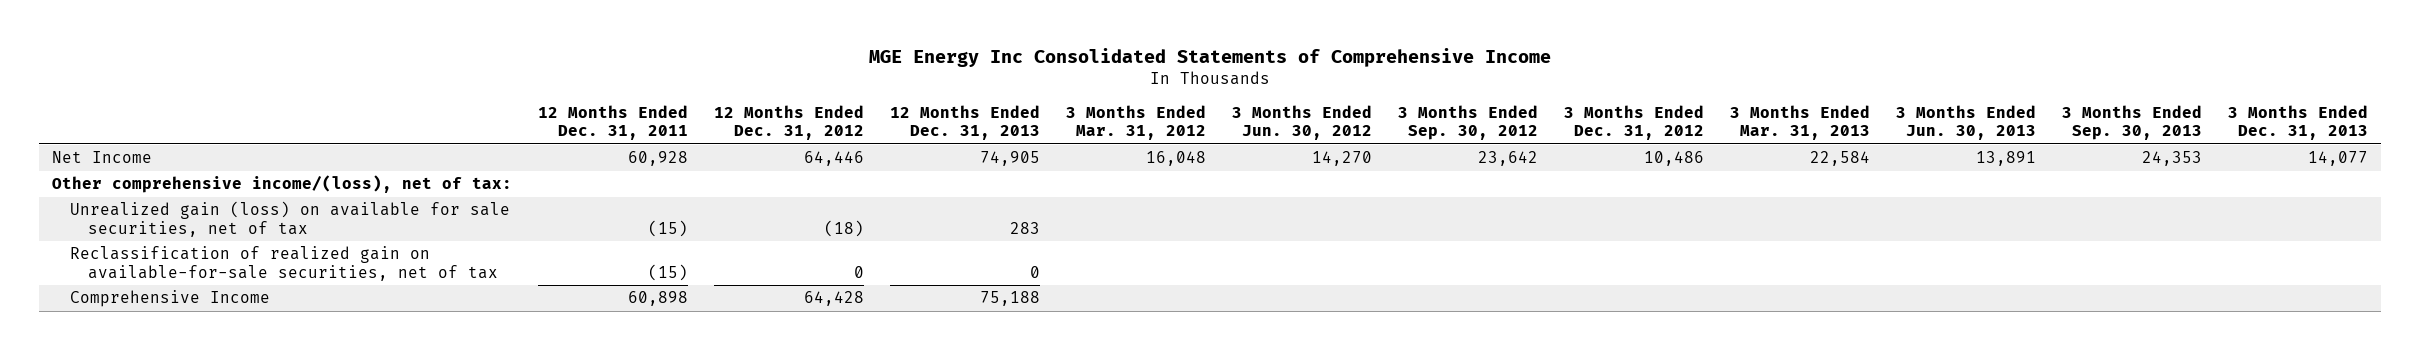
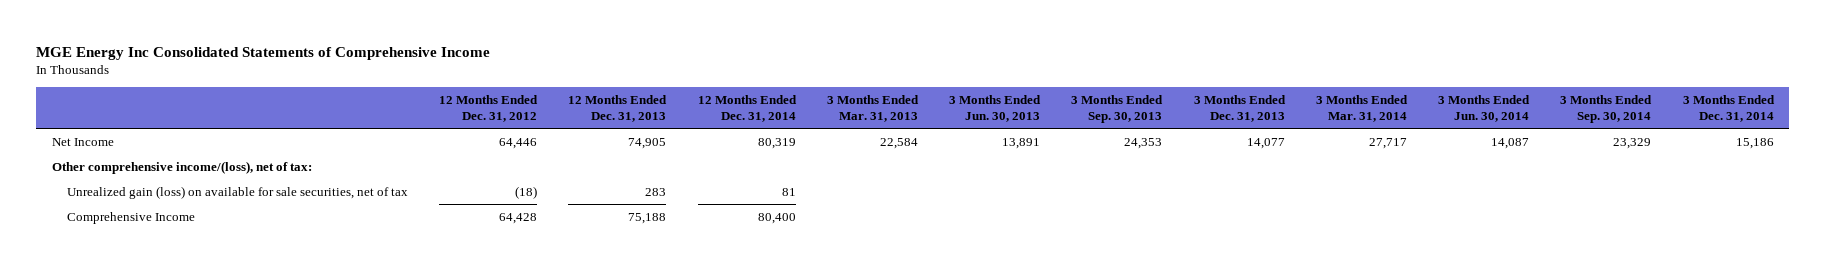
- | 12 Months Ended Dec. 31, 2011 | 12 Months Ended Dec. 31, 2012 | 12 Months Ended Dec. 31, 2013 | 3 Months Ended Mar. 31, 2012 | 3 Months Ended Jun. 30, 2012 | 3 Months Ended Sep. 30, 2012 | 3 Months Ended Dec. 31, 2012 | 3 Months Ended Mar. 31, 2013 | 3 Months Ended Jun. 30, 2013 | 3 Months Ended Sep. 30, 2013 | 3 Months Ended Dec. 31, 2013
+ | 12 Months Ended Dec. 31, 2012 | 12 Months Ended Dec. 31, 2013 | 12 Months Ended Dec. 31, 2014 | 3 Months Ended Mar. 31, 2013 | 3 Months Ended Jun. 30, 2013 | 3 Months Ended Sep. 30, 2013 | 3 Months Ended Dec. 31, 2013 | 3 Months Ended Mar. 31, 2014 | 3 Months Ended Jun. 30, 2014 | 3 Months Ended Sep. 30, 2014 | 3 Months Ended Dec. 31, 2014
- Reclassification of realized gain on available-for-sale securities, net of tax | (15) | 0 | 0 | | | | | | | |

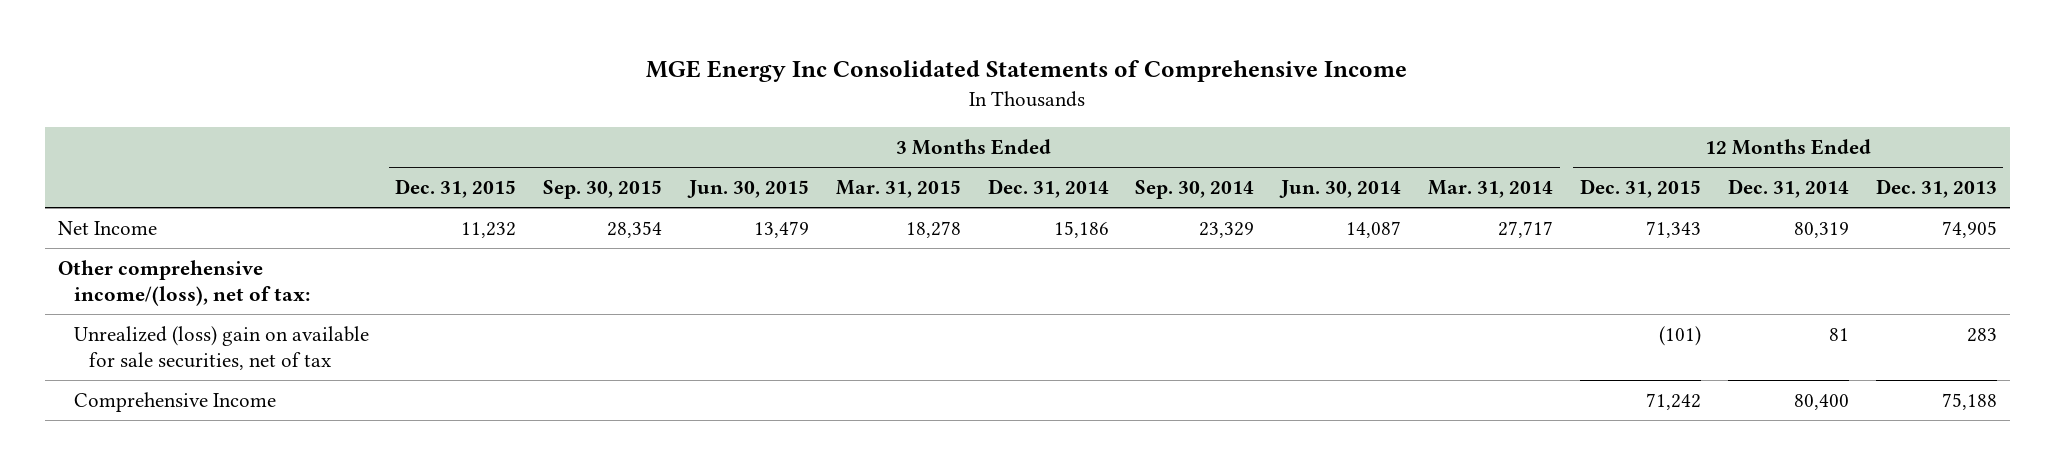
- | 12 Months Ended Dec. 31, 2012 | 12 Months Ended Dec. 31, 2013 | 12 Months Ended Dec. 31, 2014 | 3 Months Ended Mar. 31, 2013 | 3 Months Ended Jun. 30, 2013 | 3 Months Ended Sep. 30, 2013 | 3 Months Ended Dec. 31, 2013 | 3 Months Ended Mar. 31, 2014 | 3 Months Ended Jun. 30, 2014 | 3 Months Ended Sep. 30, 2014 | 3 Months Ended Dec. 31, 2014
+ | 3 Months Ended Dec. 31, 2015 | 3 Months Ended Sep. 30, 2015 | 3 Months Ended Jun. 30, 2015 | 3 Months Ended Mar. 31, 2015 | 3 Months Ended Dec. 31, 2014 | 3 Months Ended Sep. 30, 2014 | 3 Months Ended Jun. 30, 2014 | 3 Months Ended Mar. 31, 2014 | 12 Months Ended Dec. 31, 2015 | 12 Months Ended Dec. 31, 2014 | 12 Months Ended Dec. 31, 2013
- Unrealized gain (loss) on available for sale securities, net of tax | (18) | 283 | 81 | | | | | | | |
+ Unrealized (loss) gain on available for sale securities, net of tax | | | | | | | | | (101) | 81 | 283

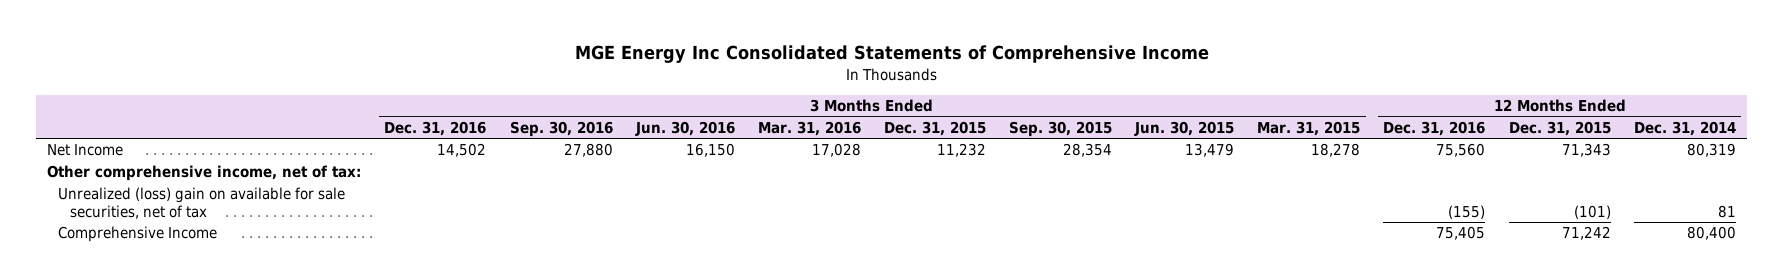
- | 3 Months Ended Dec. 31, 2015 | 3 Months Ended Sep. 30, 2015 | 3 Months Ended Jun. 30, 2015 | 3 Months Ended Mar. 31, 2015 | 3 Months Ended Dec. 31, 2014 | 3 Months Ended Sep. 30, 2014 | 3 Months Ended Jun. 30, 2014 | 3 Months Ended Mar. 31, 2014 | 12 Months Ended Dec. 31, 2015 | 12 Months Ended Dec. 31, 2014 | 12 Months Ended Dec. 31, 2013
+ | 3 Months Ended Dec. 31, 2016 | 3 Months Ended Sep. 30, 2016 | 3 Months Ended Jun. 30, 2016 | 3 Months Ended Mar. 31, 2016 | 3 Months Ended Dec. 31, 2015 | 3 Months Ended Sep. 30, 2015 | 3 Months Ended Jun. 30, 2015 | 3 Months Ended Mar. 31, 2015 | 12 Months Ended Dec. 31, 2016 | 12 Months Ended Dec. 31, 2015 | 12 Months Ended Dec. 31, 2014
- Other comprehensive income/(loss), net of tax:
+ Other comprehensive income, net of tax:

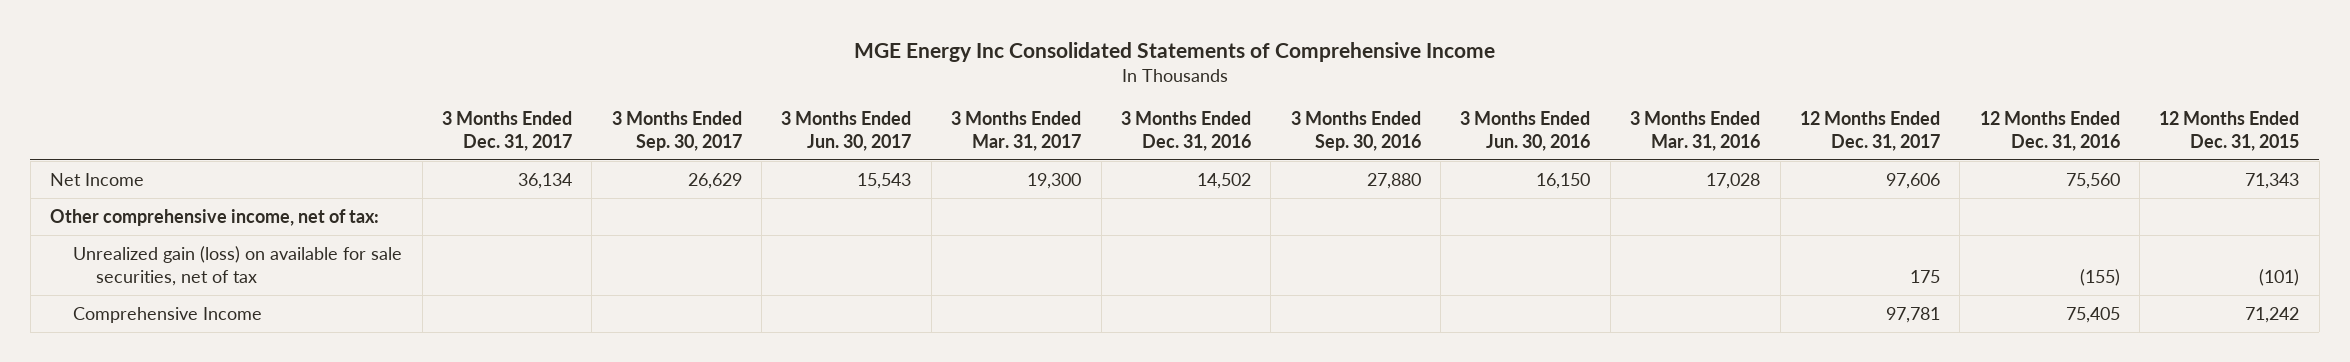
- | 3 Months Ended Dec. 31, 2016 | 3 Months Ended Sep. 30, 2016 | 3 Months Ended Jun. 30, 2016 | 3 Months Ended Mar. 31, 2016 | 3 Months Ended Dec. 31, 2015 | 3 Months Ended Sep. 30, 2015 | 3 Months Ended Jun. 30, 2015 | 3 Months Ended Mar. 31, 2015 | 12 Months Ended Dec. 31, 2016 | 12 Months Ended Dec. 31, 2015 | 12 Months Ended Dec. 31, 2014
+ | 3 Months Ended Dec. 31, 2017 | 3 Months Ended Sep. 30, 2017 | 3 Months Ended Jun. 30, 2017 | 3 Months Ended Mar. 31, 2017 | 3 Months Ended Dec. 31, 2016 | 3 Months Ended Sep. 30, 2016 | 3 Months Ended Jun. 30, 2016 | 3 Months Ended Mar. 31, 2016 | 12 Months Ended Dec. 31, 2017 | 12 Months Ended Dec. 31, 2016 | 12 Months Ended Dec. 31, 2015
- Unrealized (loss) gain on available for sale securities, net of tax | | | | | | | | | (155) | (101) | 81
+ Unrealized gain (loss) on available for sale securities, net of tax | | | | | | | | | 175 | (155) | (101)

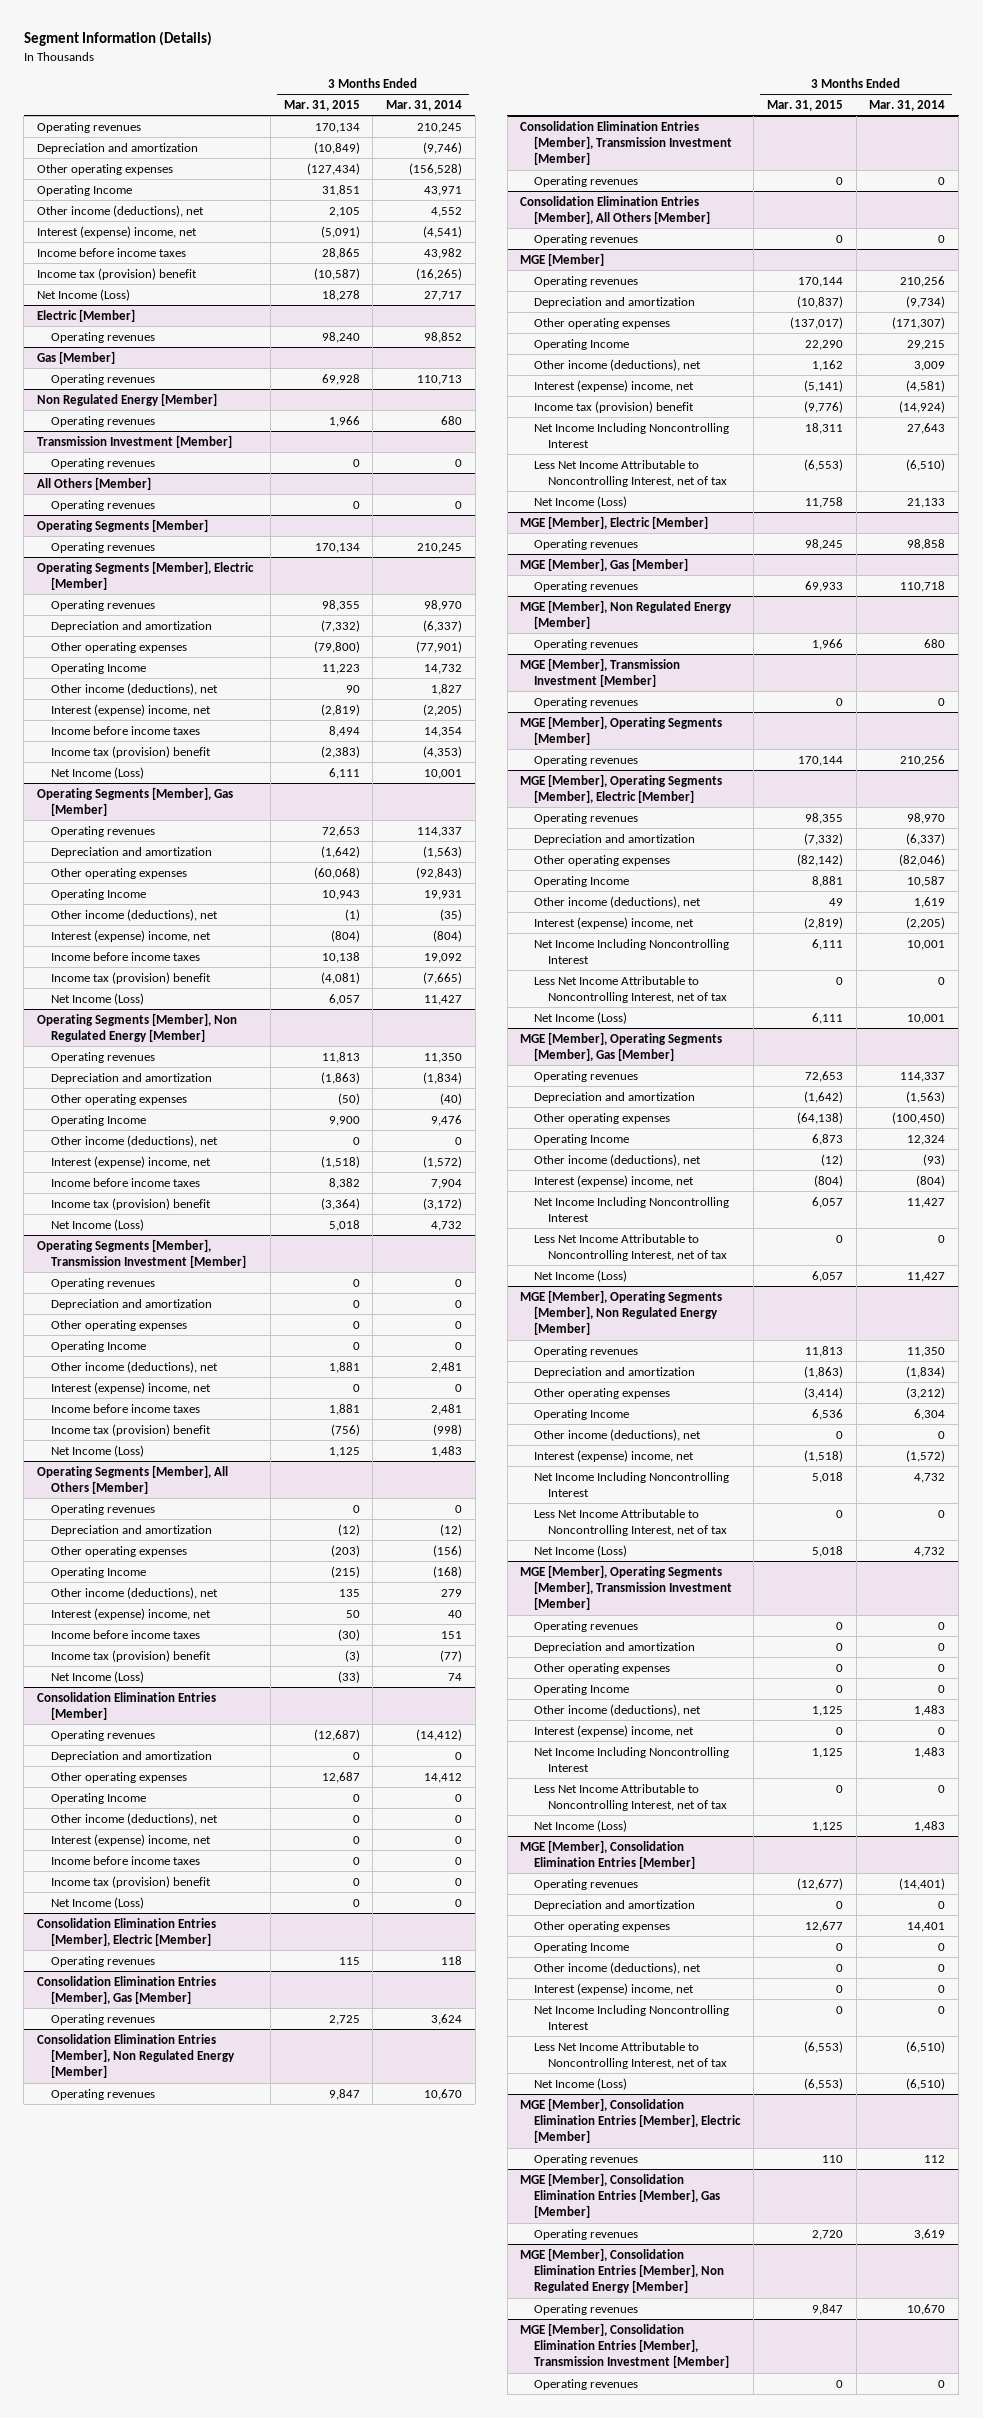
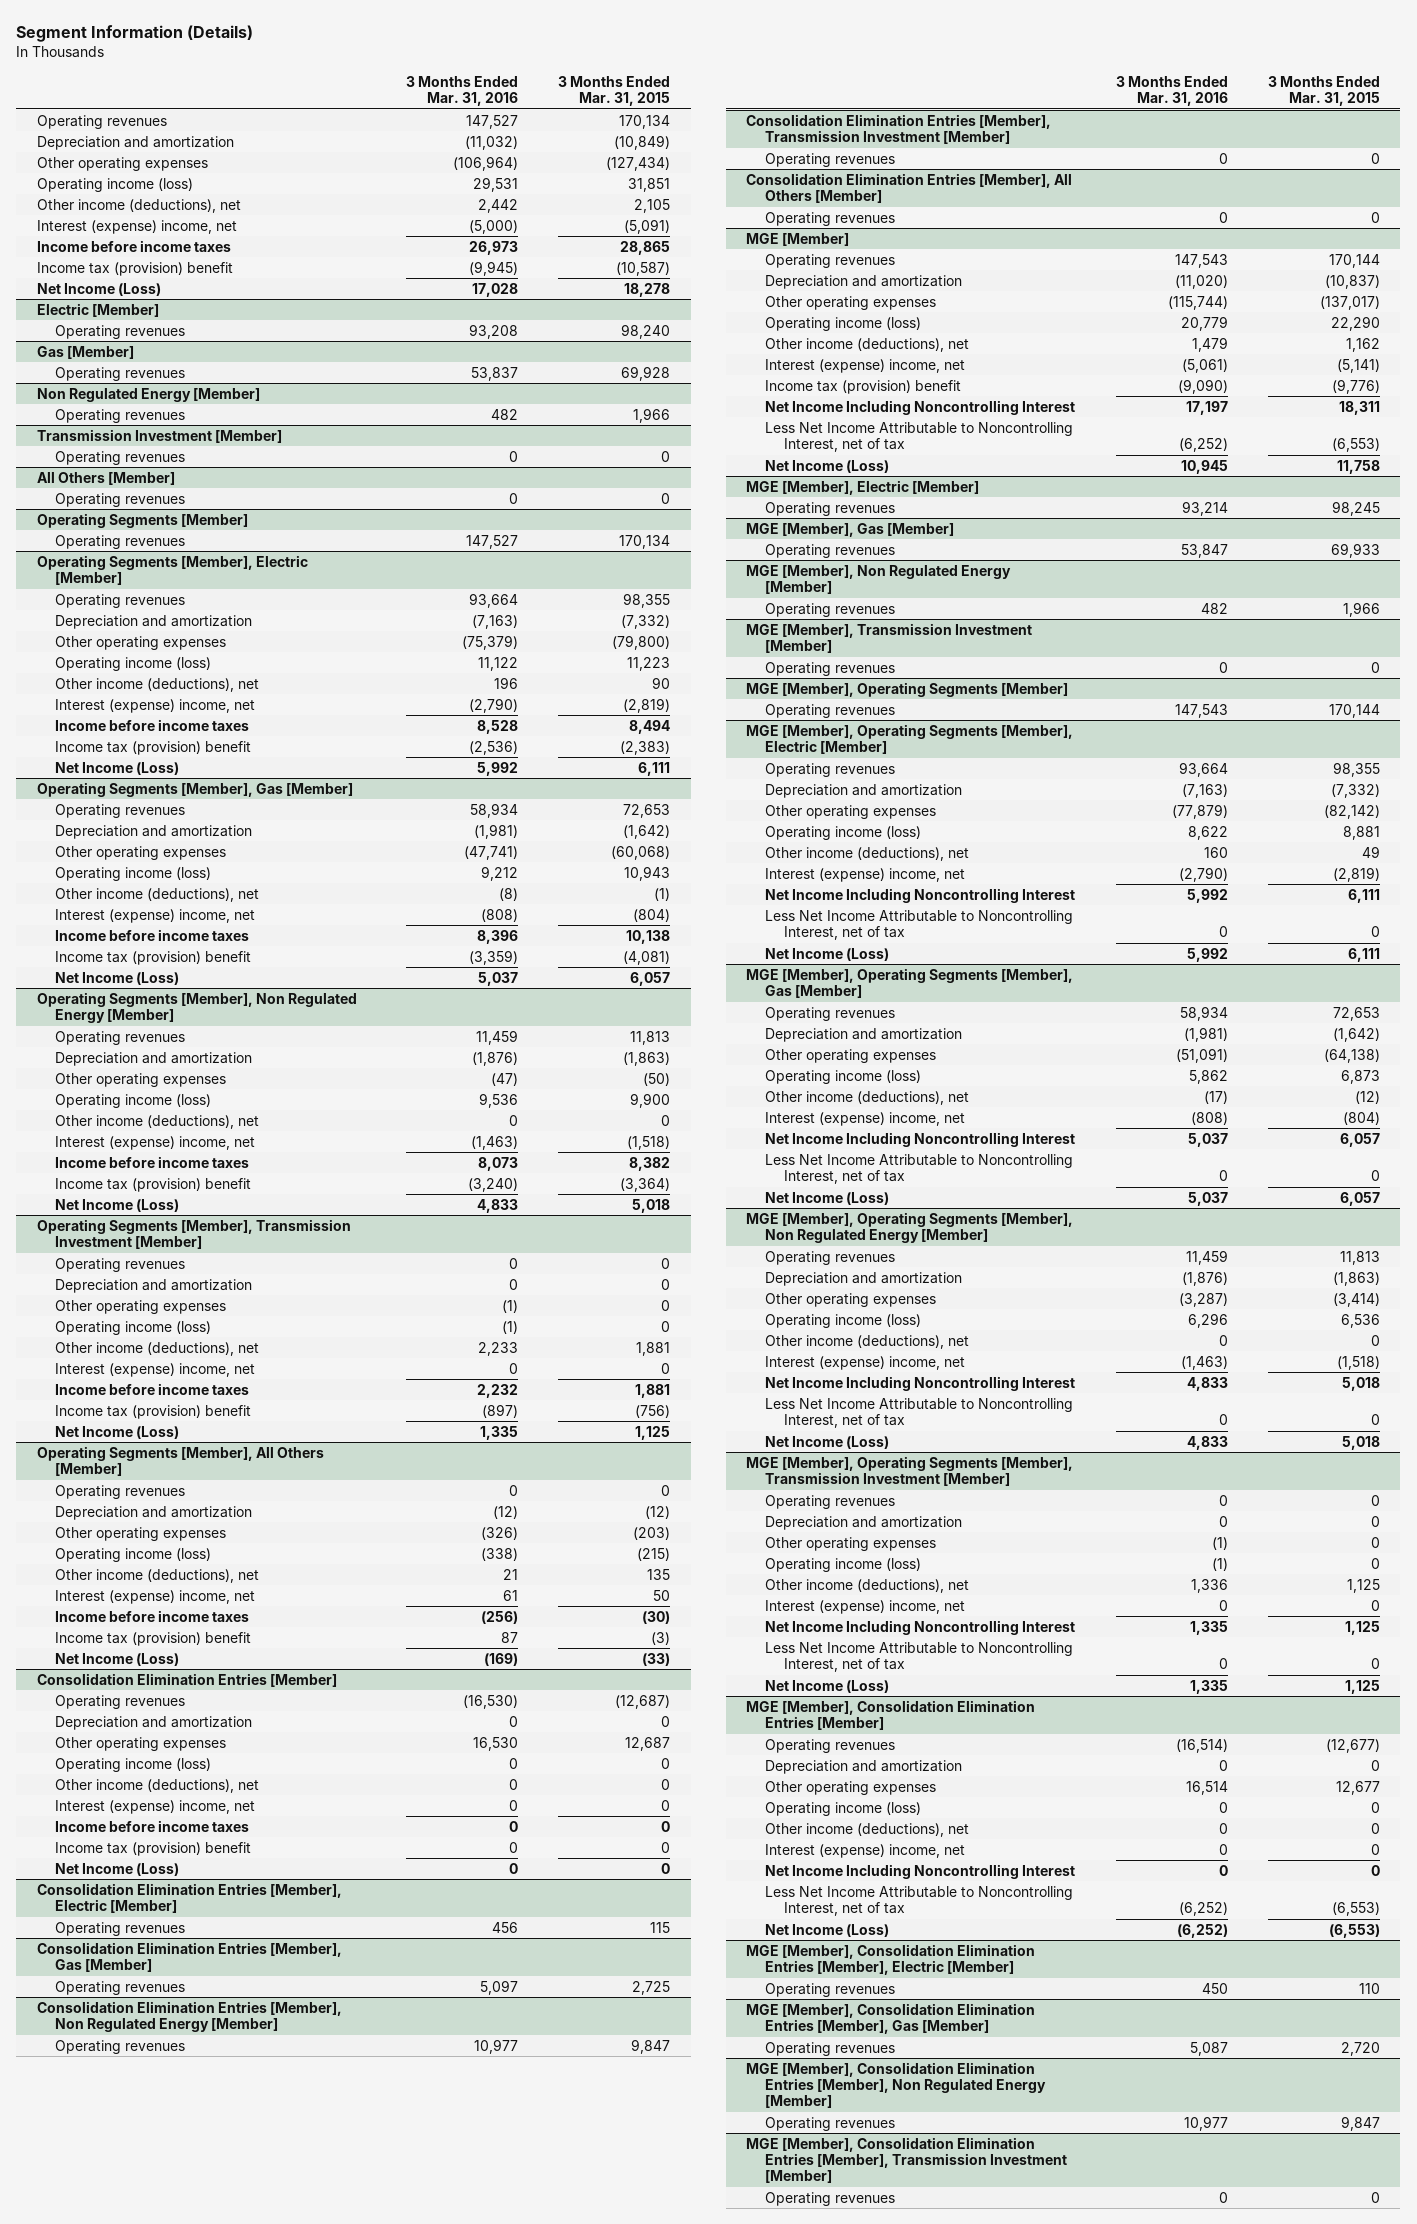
- | 3 Months Ended Mar. 31, 2015 | 3 Months Ended Mar. 31, 2014
+ | 3 Months Ended Mar. 31, 2016 | 3 Months Ended Mar. 31, 2015
- Operating Income | 31,851 | 43,971
+ Operating income (loss) | 29,531 | 31,851
@ Operating Segments [Member], Electric [Member]
- Operating Income | 11,223 | 14,732
+ Operating income (loss) | 11,122 | 11,223
@ Operating Segments [Member], Gas [Member]
- Operating Income | 10,943 | 19,931
+ Operating income (loss) | 9,212 | 10,943
@ Operating Segments [Member], Non Regulated Energy [Member]
- Operating Income | 9,900 | 9,476
+ Operating income (loss) | 9,536 | 9,900
@ Operating Segments [Member], Transmission Investment [Member]
- Operating Income | 0 | 0
+ Operating income (loss) | (1) | 0
@ Operating Segments [Member], All Others [Member]
- Operating Income | (215) | (168)
+ Operating income (loss) | (338) | (215)
@ Consolidation Elimination Entries [Member]
- Operating Income | 0 | 0
+ Operating income (loss) | 0 | 0
@ MGE [Member]
- Operating Income | 22,290 | 29,215
+ Operating income (loss) | 20,779 | 22,290
@ MGE [Member], Operating Segments [Member], Electric [Member]
- Operating Income | 8,881 | 10,587
+ Operating income (loss) | 8,622 | 8,881
@ MGE [Member], Operating Segments [Member], Gas [Member]
- Operating Income | 6,873 | 12,324
+ Operating income (loss) | 5,862 | 6,873
@ MGE [Member], Operating Segments [Member], Non Regulated Energy [Member]
- Operating Income | 6,536 | 6,304
+ Operating income (loss) | 6,296 | 6,536
@ MGE [Member], Operating Segments [Member], Transmission Investment [Member]
- Operating Income | 0 | 0
+ Operating income (loss) | (1) | 0
@ MGE [Member], Consolidation Elimination Entries [Member]
- Operating Income | 0 | 0
+ Operating income (loss) | 0 | 0

